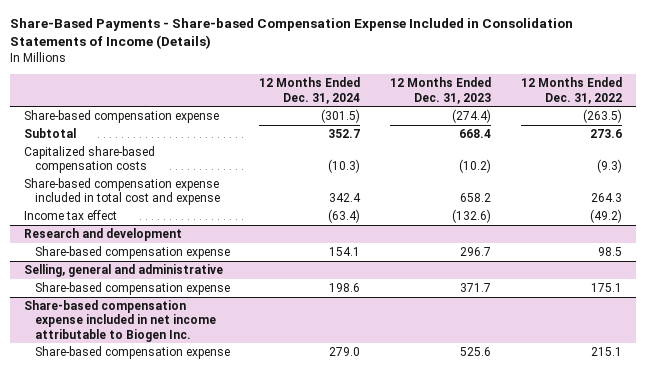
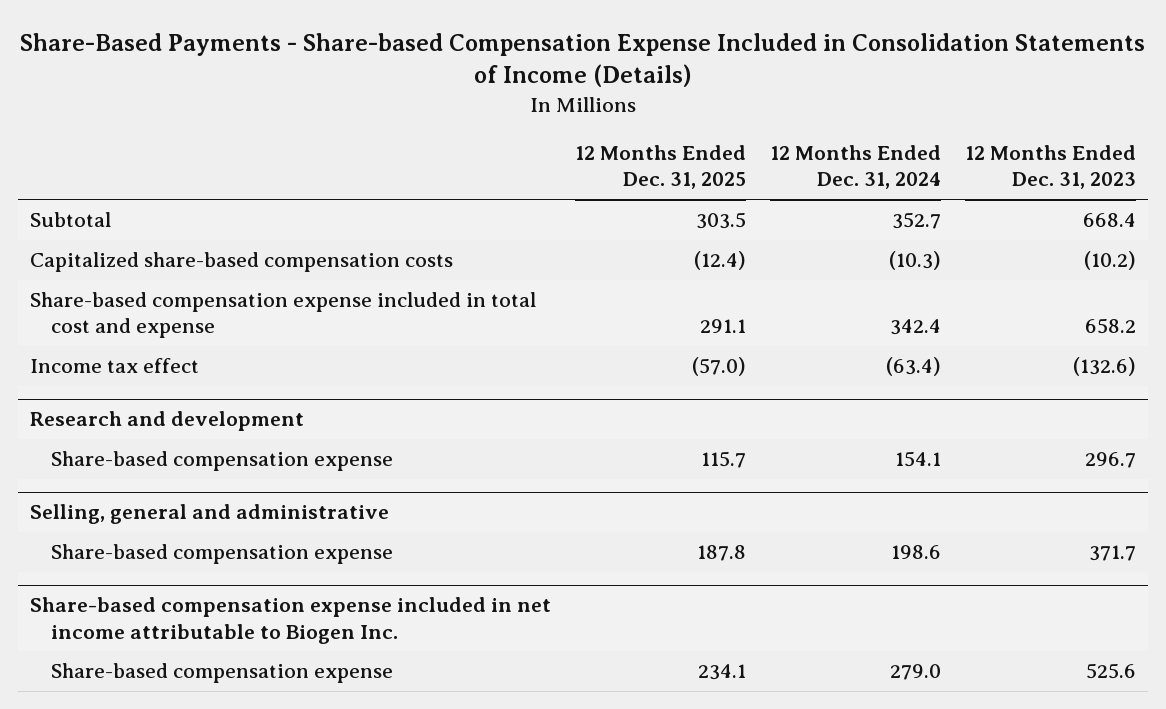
- | 12 Months Ended Dec. 31, 2024 | 12 Months Ended Dec. 31, 2023 | 12 Months Ended Dec. 31, 2022
+ | 12 Months Ended Dec. 31, 2025 | 12 Months Ended Dec. 31, 2024 | 12 Months Ended Dec. 31, 2023
- Share-based compensation expense | (301.5) | (274.4) | (263.5)

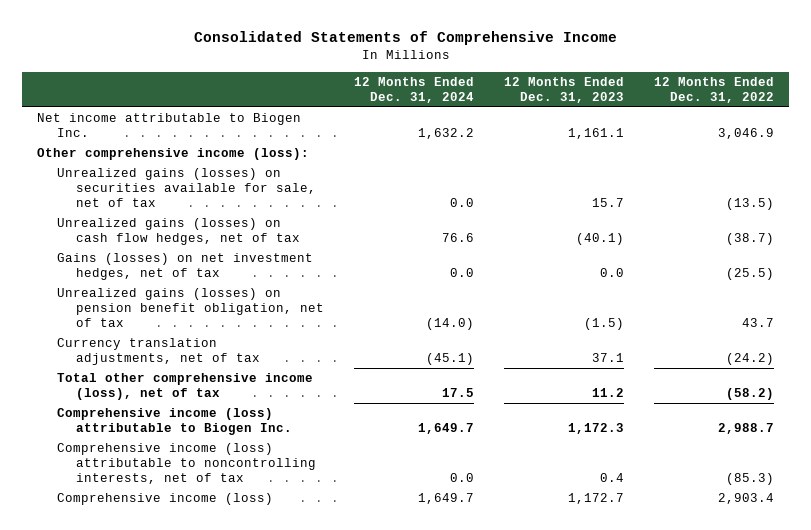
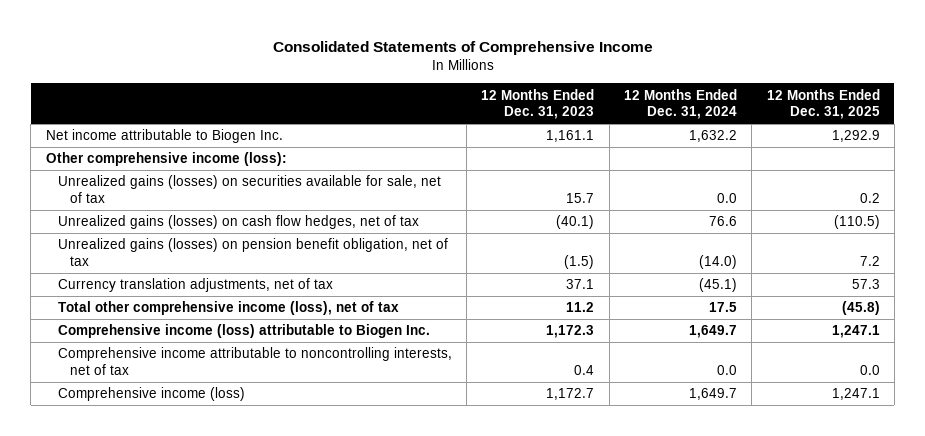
- | 12 Months Ended Dec. 31, 2024 | 12 Months Ended Dec. 31, 2023 | 12 Months Ended Dec. 31, 2022
+ | 12 Months Ended Dec. 31, 2023 | 12 Months Ended Dec. 31, 2024 | 12 Months Ended Dec. 31, 2025
- Gains (losses) on net investment hedges, net of tax | 0.0 | 0.0 | (25.5)
- Comprehensive income (loss) attributable to noncontrolling interests, net of tax | 0.0 | 0.4 | (85.3)
+ Comprehensive income attributable to noncontrolling interests, net of tax | 0.4 | 0.0 | 0.0

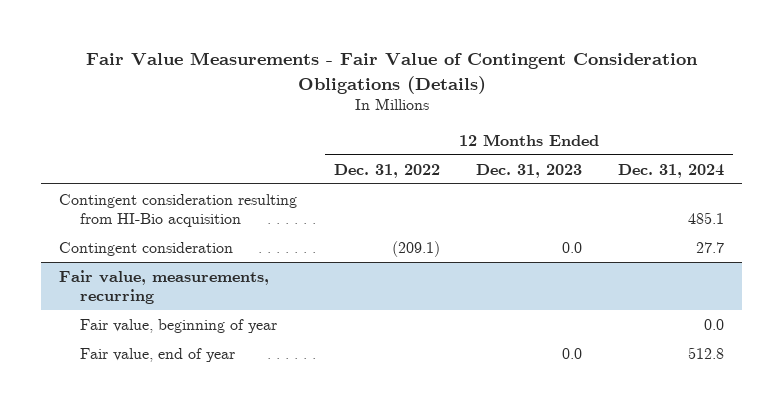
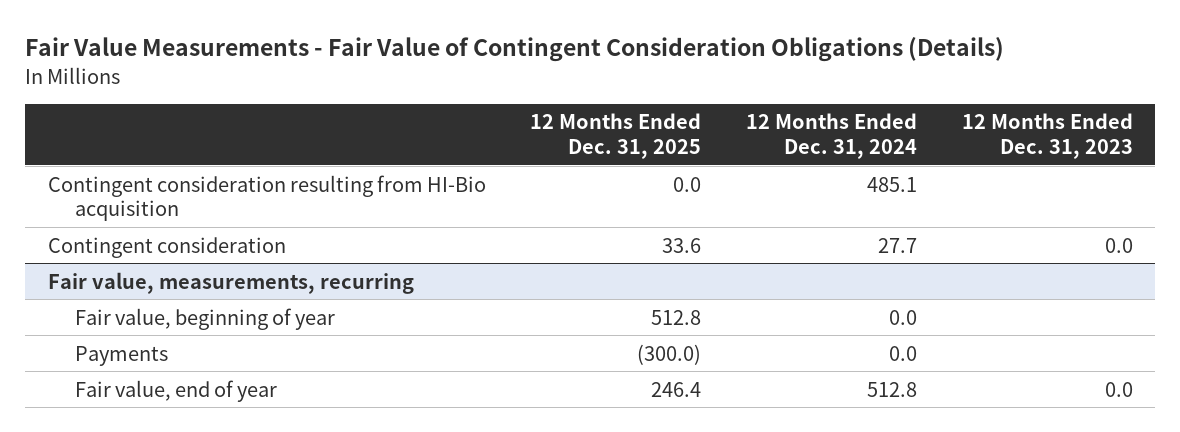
- | 12 Months Ended Dec. 31, 2022 | 12 Months Ended Dec. 31, 2023 | 12 Months Ended Dec. 31, 2024
+ | 12 Months Ended Dec. 31, 2025 | 12 Months Ended Dec. 31, 2024 | 12 Months Ended Dec. 31, 2023
@ Fair value, measurements, recurring
+ Payments | (300.0) | 0.0 |

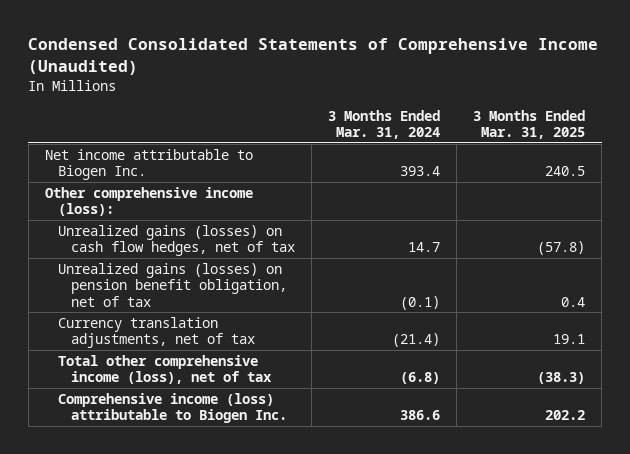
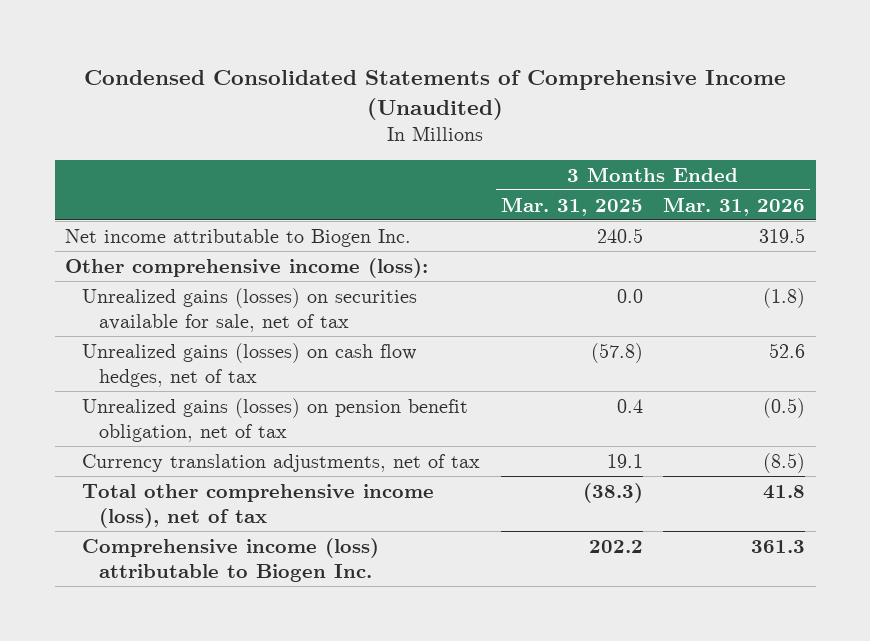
- | 3 Months Ended Mar. 31, 2024 | 3 Months Ended Mar. 31, 2025
+ | 3 Months Ended Mar. 31, 2025 | 3 Months Ended Mar. 31, 2026
+ Unrealized gains (losses) on securities available for sale, net of tax | 0.0 | (1.8)

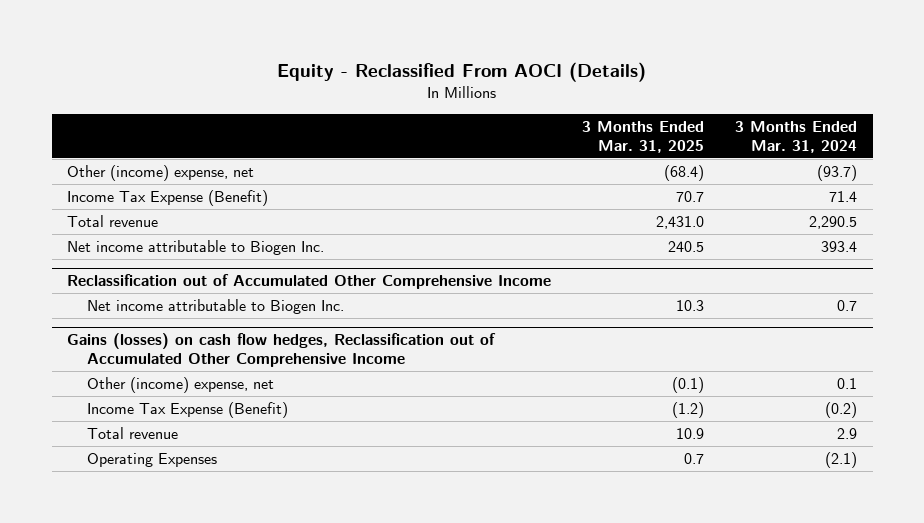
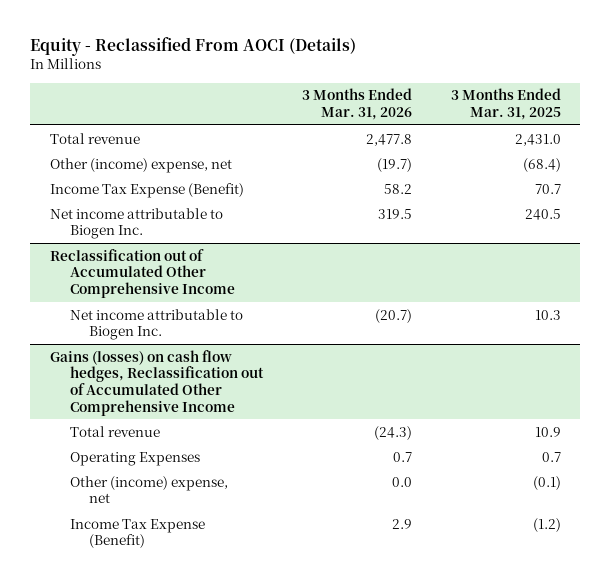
- | 3 Months Ended Mar. 31, 2025 | 3 Months Ended Mar. 31, 2024
+ | 3 Months Ended Mar. 31, 2026 | 3 Months Ended Mar. 31, 2025
moved up: Total revenue | 2,477.8 | 2,431.0
@ Gains (losses) on cash flow hedges, Reclassification out of Accumulated Other Comprehensive Income
moved down: Other (income) expense, net | 0.0 | (0.1)
moved down: Income Tax Expense (Benefit) | 2.9 | (1.2)

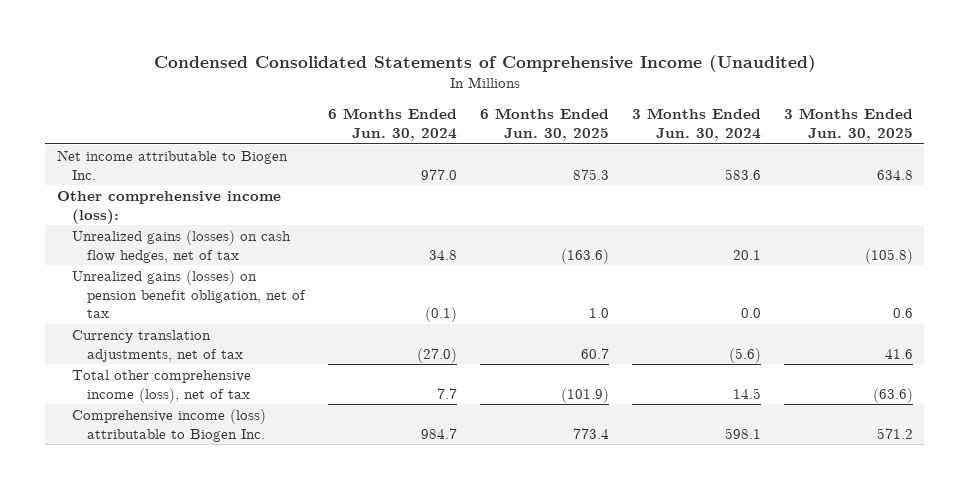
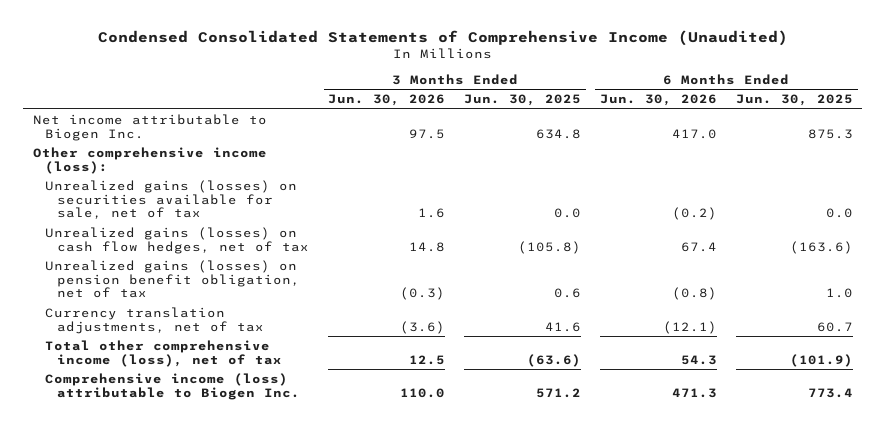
- | 6 Months Ended Jun. 30, 2024 | 6 Months Ended Jun. 30, 2025 | 3 Months Ended Jun. 30, 2024 | 3 Months Ended Jun. 30, 2025
+ | 3 Months Ended Jun. 30, 2026 | 3 Months Ended Jun. 30, 2025 | 6 Months Ended Jun. 30, 2026 | 6 Months Ended Jun. 30, 2025
+ Unrealized gains (losses) on securities available for sale, net of tax | 1.6 | 0.0 | (0.2) | 0.0

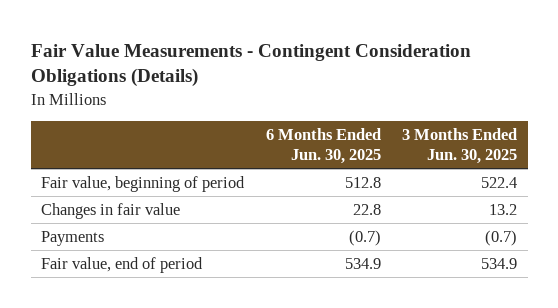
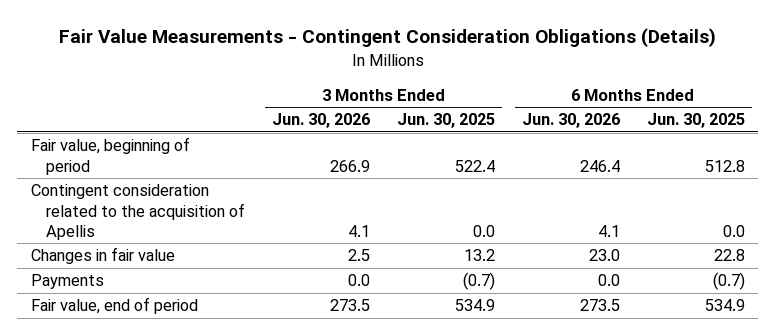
- | 6 Months Ended Jun. 30, 2025 | 3 Months Ended Jun. 30, 2025
+ | 3 Months Ended Jun. 30, 2026 | 3 Months Ended Jun. 30, 2025 | 6 Months Ended Jun. 30, 2026 | 6 Months Ended Jun. 30, 2025
+ Contingent consideration related to the acquisition of Apellis | 4.1 | 0.0 | 4.1 | 0.0

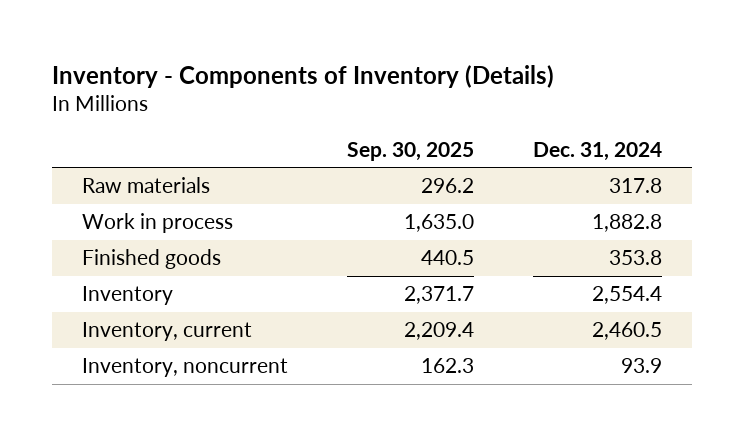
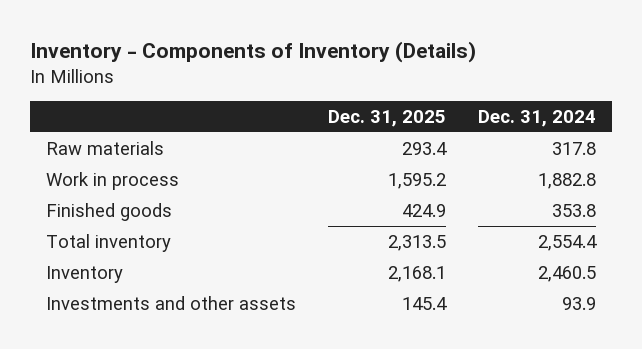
- | Sep. 30, 2025 | Dec. 31, 2024
+ | Dec. 31, 2025 | Dec. 31, 2024
- Inventory | 2,371.7 | 2,554.4
- Inventory, current | 2,209.4 | 2,460.5
- Inventory, noncurrent | 162.3 | 93.9
+ Total inventory | 2,313.5 | 2,554.4
+ Inventory | 2,168.1 | 2,460.5
+ Investments and other assets | 145.4 | 93.9

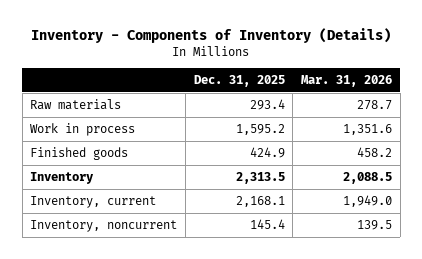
- | Dec. 31, 2025 | Dec. 31, 2024
+ | Dec. 31, 2025 | Mar. 31, 2026
- Total inventory | 2,313.5 | 2,554.4
- Inventory | 2,168.1 | 2,460.5
- Investments and other assets | 145.4 | 93.9
+ Inventory | 2,313.5 | 2,088.5
+ Inventory, current | 2,168.1 | 1,949.0
+ Inventory, noncurrent | 145.4 | 139.5

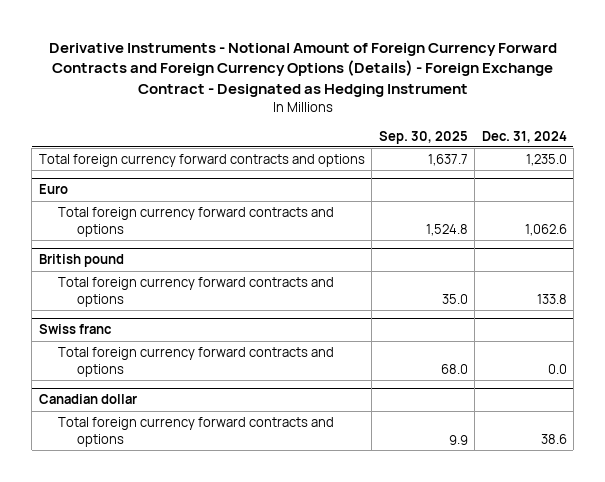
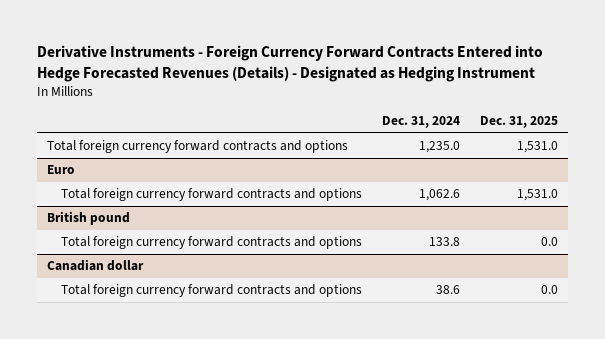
- Derivative Instruments - Notional Amount of Foreign Currency Forward Contracts and Foreign Currency Options (Details) - Foreign Exchange Contract - Designated as Hedging Instrument
+ Derivative Instruments - Foreign Currency Forward Contracts Entered into Hedge Forecasted Revenues (Details) - Designated as Hedging Instrument
- | Sep. 30, 2025 | Dec. 31, 2024
+ | Dec. 31, 2024 | Dec. 31, 2025
- Swiss franc
- Total foreign currency forward contracts and options | 68.0 | 0.0

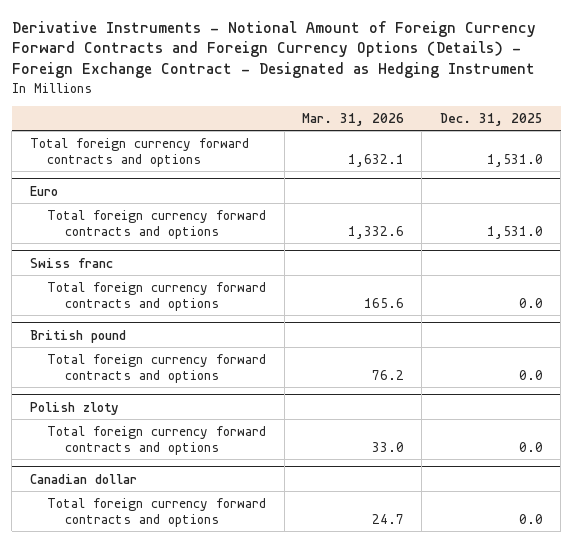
- Derivative Instruments - Foreign Currency Forward Contracts Entered into Hedge Forecasted Revenues (Details) - Designated as Hedging Instrument
+ Derivative Instruments - Notional Amount of Foreign Currency Forward Contracts and Foreign Currency Options (Details) - Foreign Exchange Contract - Designated as Hedging Instrument
- | Dec. 31, 2024 | Dec. 31, 2025
+ | Mar. 31, 2026 | Dec. 31, 2025
+ Swiss franc
+ Total foreign currency forward contracts and options | 165.6 | 0.0
+ Polish zloty
+ Total foreign currency forward contracts and options | 33.0 | 0.0

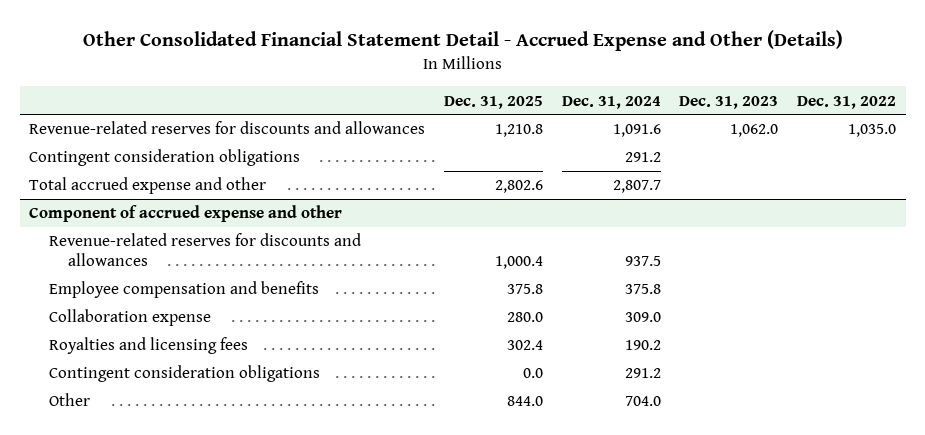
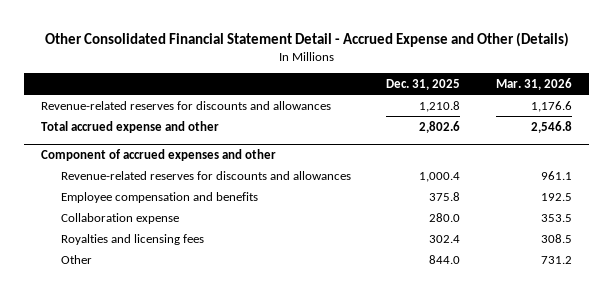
- | Dec. 31, 2025 | Dec. 31, 2024 | Dec. 31, 2023 | Dec. 31, 2022
+ | Dec. 31, 2025 | Mar. 31, 2026
- Contingent consideration obligations | | 291.2 | |
- Component of accrued expense and other
+ Component of accrued expenses and other
- Contingent consideration obligations | 0.0 | 291.2 | |

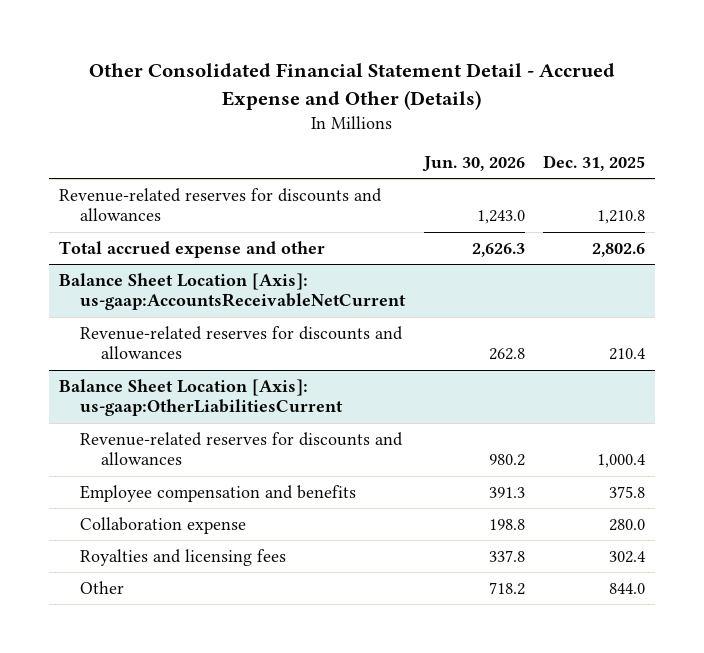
- | Dec. 31, 2025 | Mar. 31, 2026
+ | Jun. 30, 2026 | Dec. 31, 2025
- Component of accrued expenses and other
+ Balance Sheet Location [Axis]: us-gaap:AccountsReceivableNetCurrent
+ Revenue-related reserves for discounts and allowances | 262.8 | 210.4
+ Balance Sheet Location [Axis]: us-gaap:OtherLiabilitiesCurrent

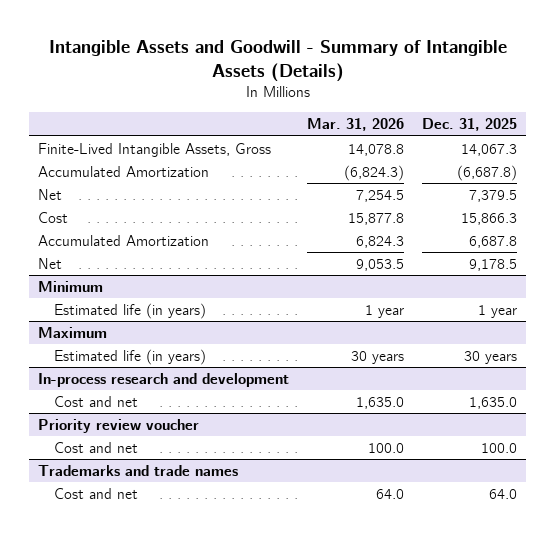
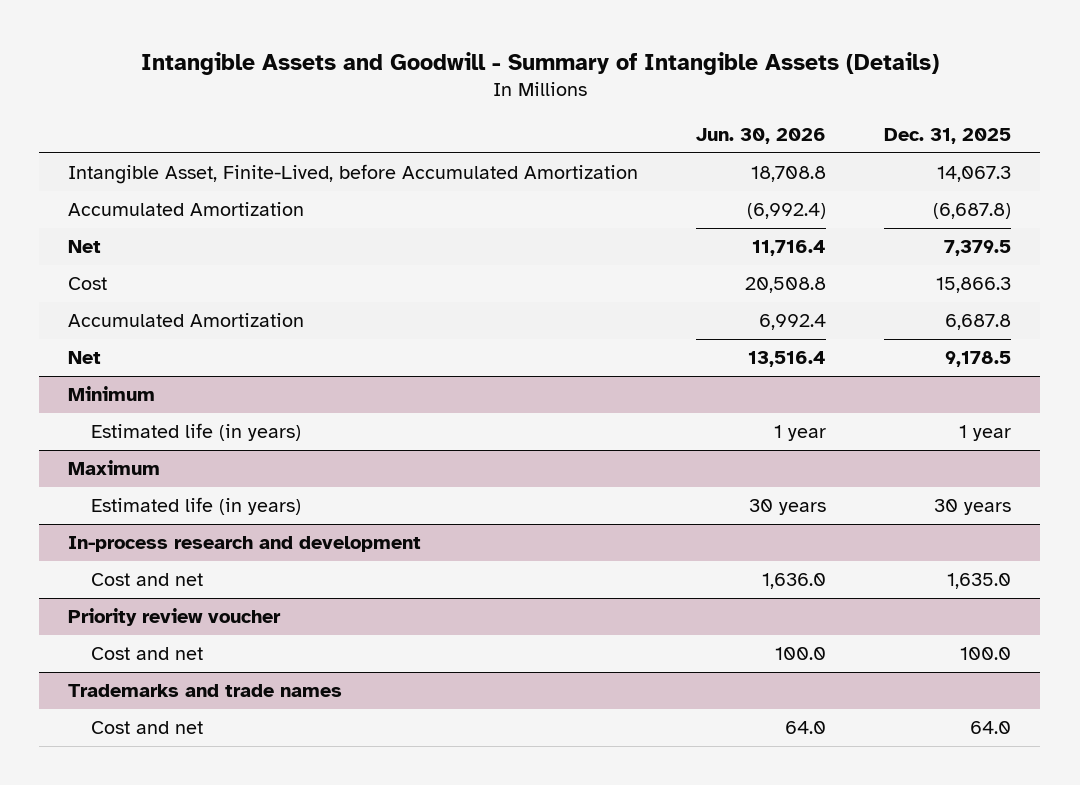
- | Mar. 31, 2026 | Dec. 31, 2025
+ | Jun. 30, 2026 | Dec. 31, 2025
- Finite-Lived Intangible Assets, Gross | 14,078.8 | 14,067.3
+ Intangible Asset, Finite-Lived, before Accumulated Amortization | 18,708.8 | 14,067.3

